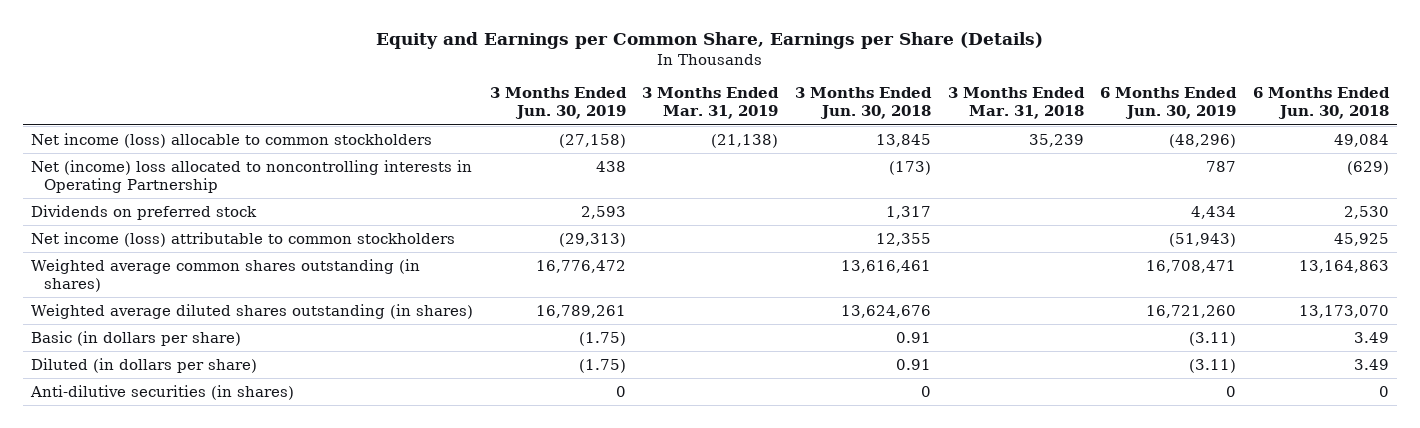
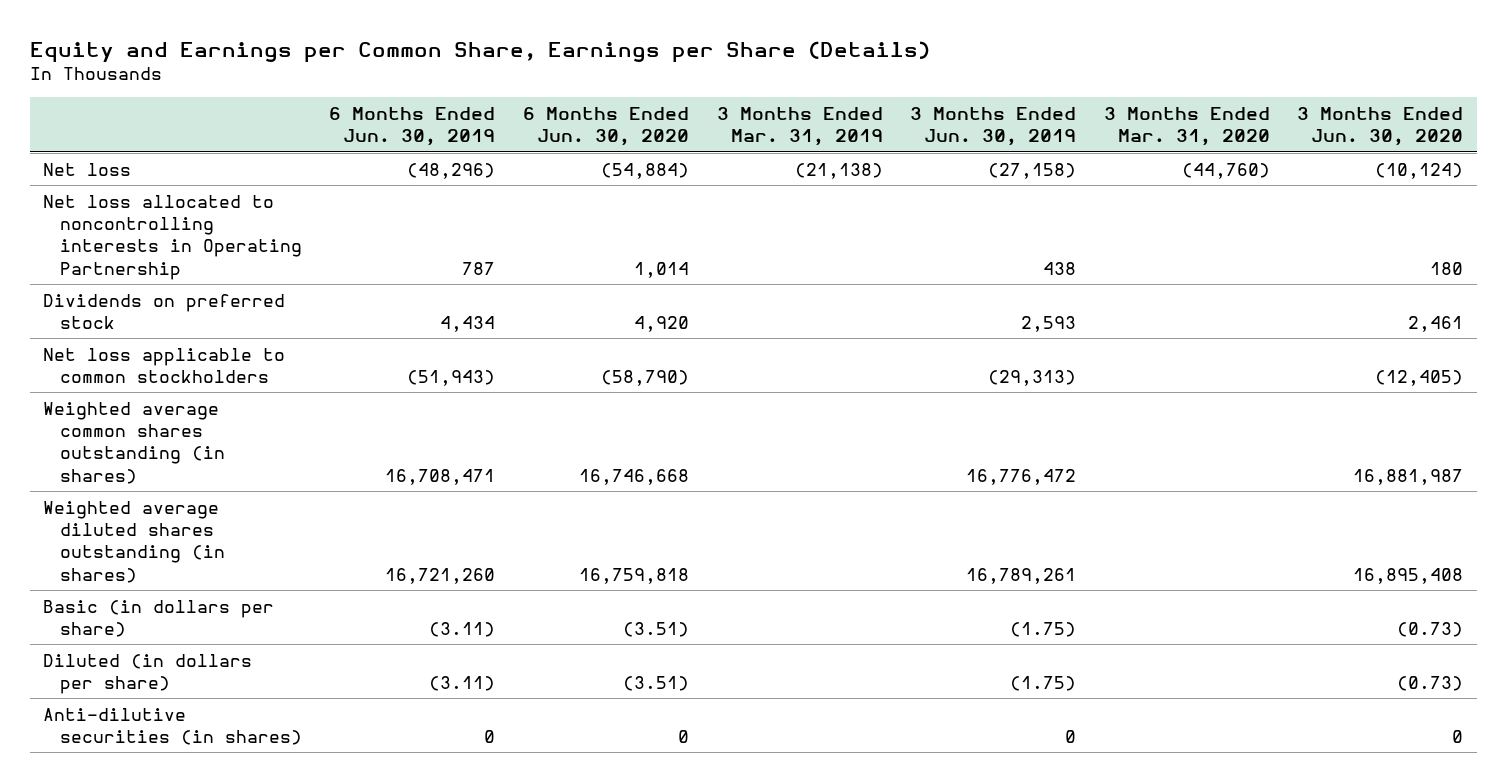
- | 3 Months Ended Jun. 30, 2019 | 3 Months Ended Mar. 31, 2019 | 3 Months Ended Jun. 30, 2018 | 3 Months Ended Mar. 31, 2018 | 6 Months Ended Jun. 30, 2019 | 6 Months Ended Jun. 30, 2018
+ | 6 Months Ended Jun. 30, 2019 | 6 Months Ended Jun. 30, 2020 | 3 Months Ended Mar. 31, 2019 | 3 Months Ended Jun. 30, 2019 | 3 Months Ended Mar. 31, 2020 | 3 Months Ended Jun. 30, 2020
- Net income (loss) allocable to common stockholders | (27,158) | (21,138) | 13,845 | 35,239 | (48,296) | 49,084
- Net (income) loss allocated to noncontrolling interests in Operating Partnership | 438 | | (173) | | 787 | (629)
+ Net loss | (48,296) | (54,884) | (21,138) | (27,158) | (44,760) | (10,124)
+ Net loss allocated to noncontrolling interests in Operating Partnership | 787 | 1,014 | | 438 | | 180
- Net income (loss) attributable to common stockholders | (29,313) | | 12,355 | | (51,943) | 45,925
+ Net loss applicable to common stockholders | (51,943) | (58,790) | | (29,313) | | (12,405)

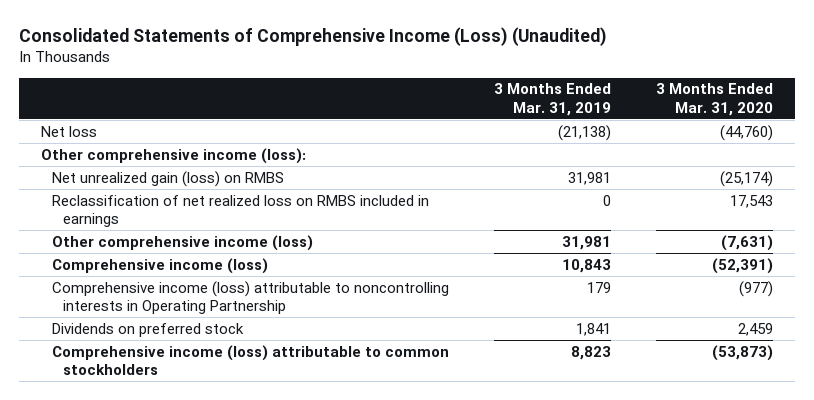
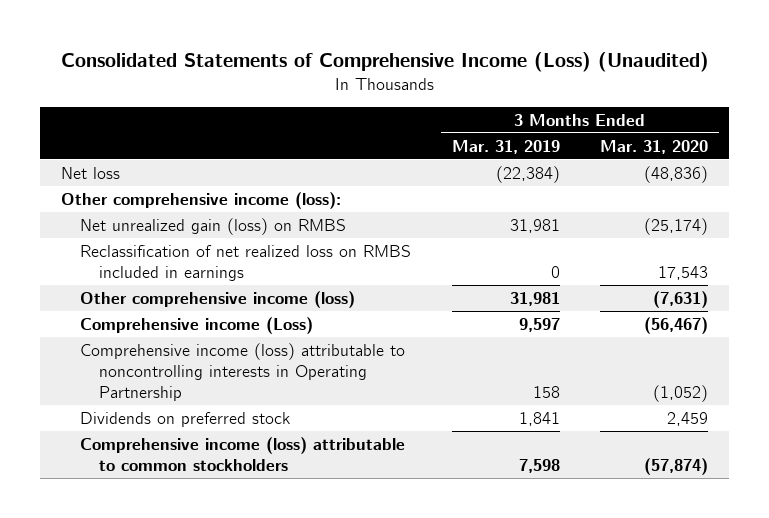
- Net loss | (21,138) | (44,760)
+ Net loss | (22,384) | (48,836)
- Comprehensive income (loss) | 10,843 | (52,391)
- Comprehensive income (loss) attributable to noncontrolling interests in Operating Partnership | 179 | (977)
+ Comprehensive income (Loss) | 9,597 | (56,467)
+ Comprehensive income (loss) attributable to noncontrolling interests in Operating Partnership | 158 | (1,052)
- Comprehensive income (loss) attributable to common stockholders | 8,823 | (53,873)
+ Comprehensive income (loss) attributable to common stockholders | 7,598 | (57,874)

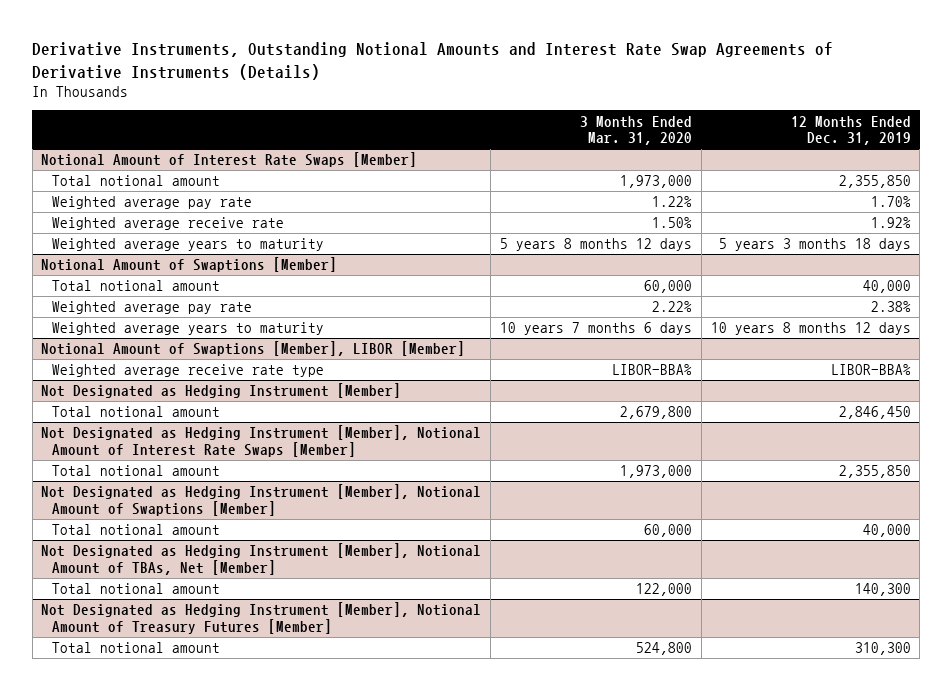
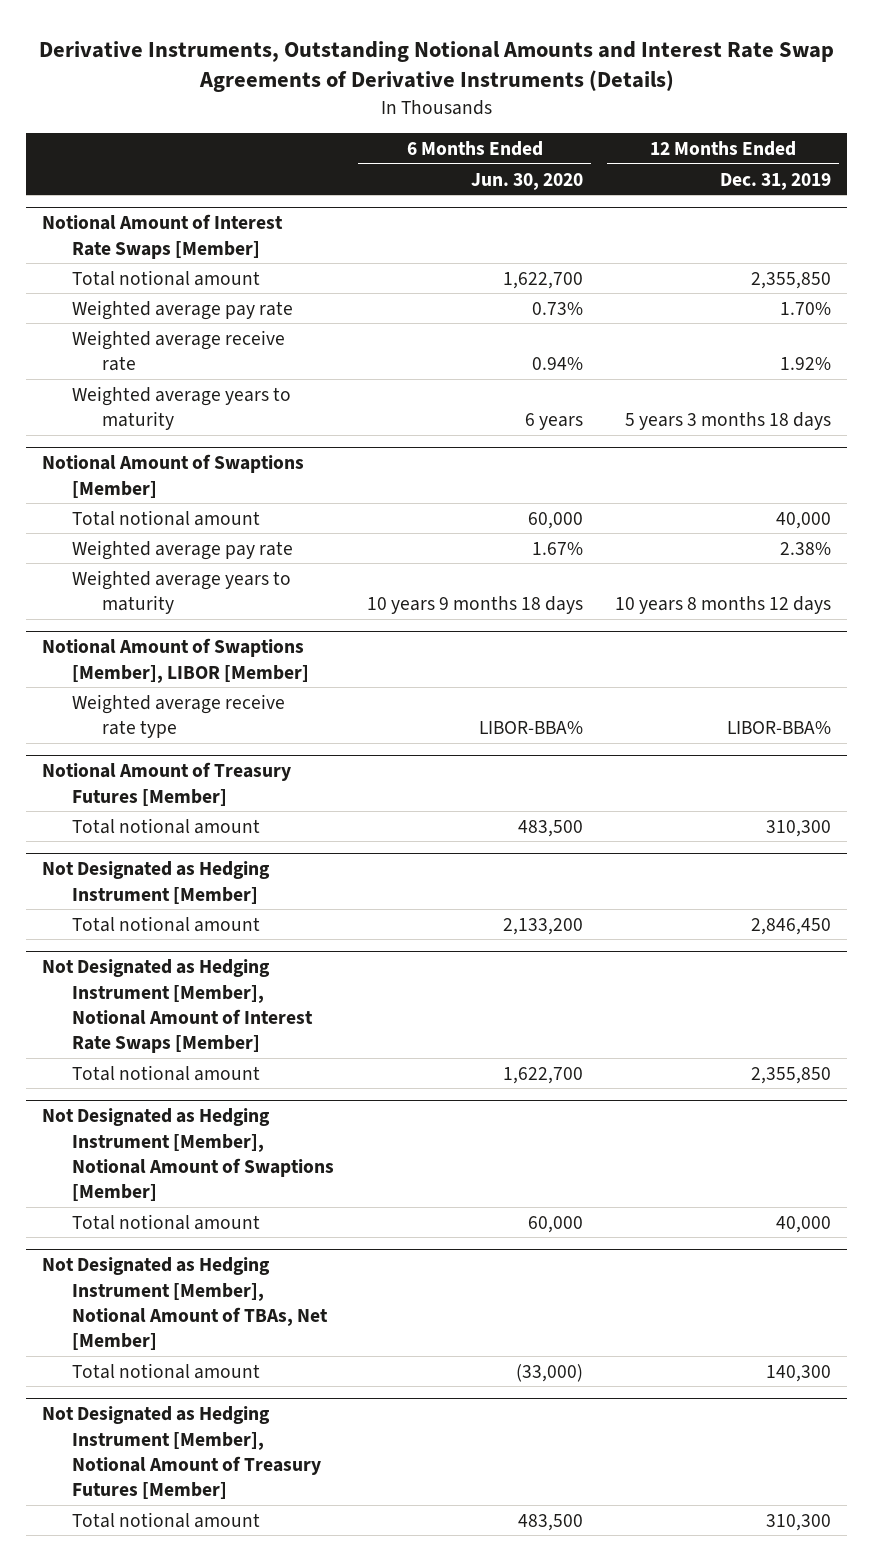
- | 3 Months Ended Mar. 31, 2020 | 12 Months Ended Dec. 31, 2019
+ | 6 Months Ended Jun. 30, 2020 | 12 Months Ended Dec. 31, 2019
+ Notional Amount of Treasury Futures [Member]
+ Total notional amount | 483,500 | 310,300

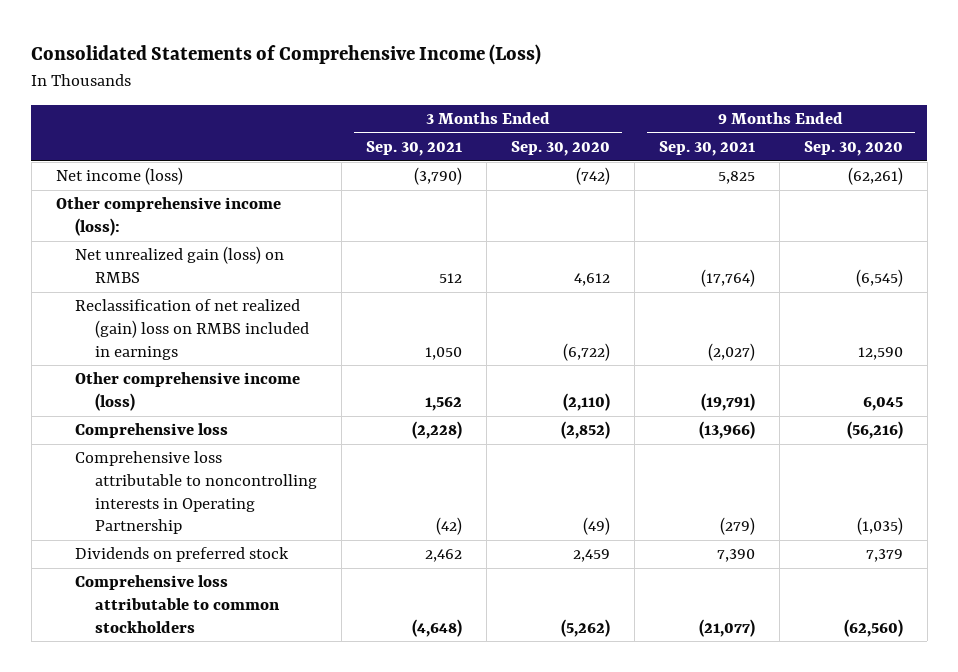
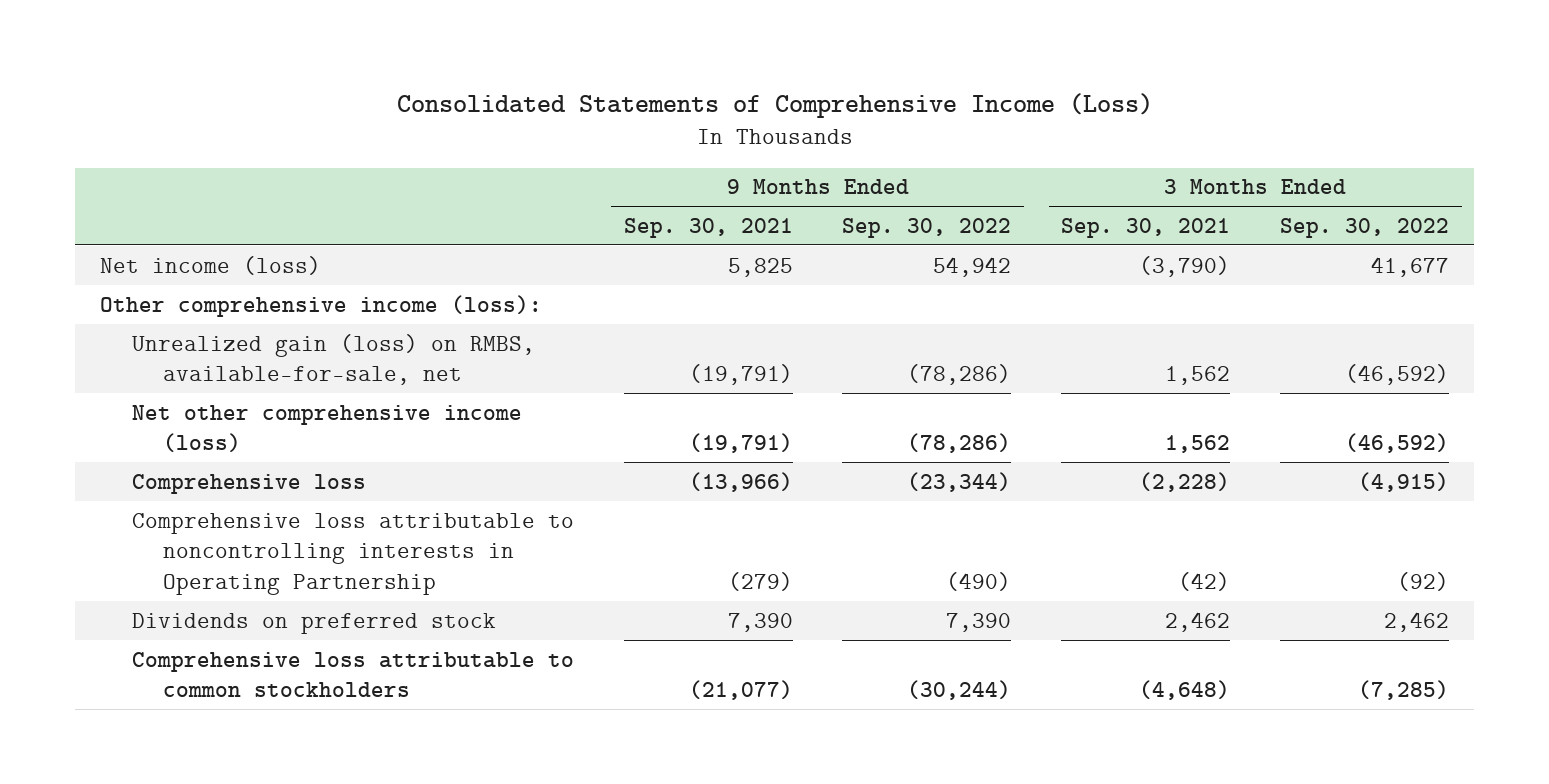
- | 3 Months Ended Sep. 30, 2021 | 3 Months Ended Sep. 30, 2020 | 9 Months Ended Sep. 30, 2021 | 9 Months Ended Sep. 30, 2020
+ | 9 Months Ended Sep. 30, 2021 | 9 Months Ended Sep. 30, 2022 | 3 Months Ended Sep. 30, 2021 | 3 Months Ended Sep. 30, 2022
- Net unrealized gain (loss) on RMBS | 512 | 4,612 | (17,764) | (6,545)
- Reclassification of net realized (gain) loss on RMBS included in earnings | 1,050 | (6,722) | (2,027) | 12,590
- Other comprehensive income (loss) | 1,562 | (2,110) | (19,791) | 6,045
+ Unrealized gain (loss) on RMBS, available-for-sale, net | (19,791) | (78,286) | 1,562 | (46,592)
+ Net other comprehensive income (loss) | (19,791) | (78,286) | 1,562 | (46,592)

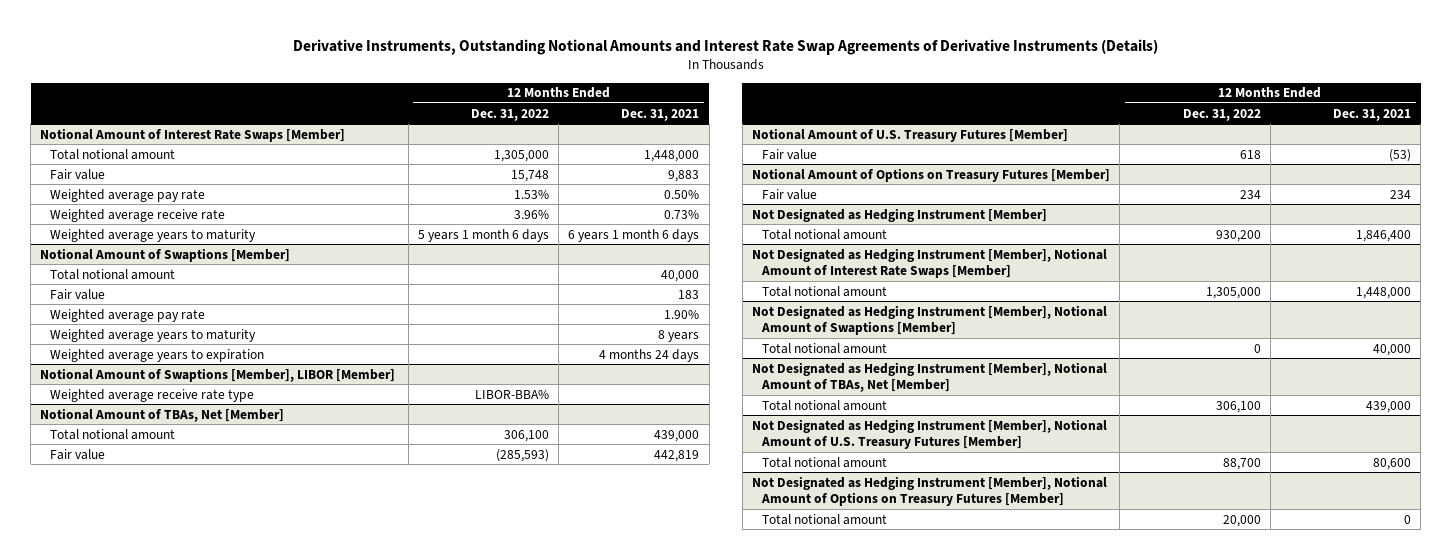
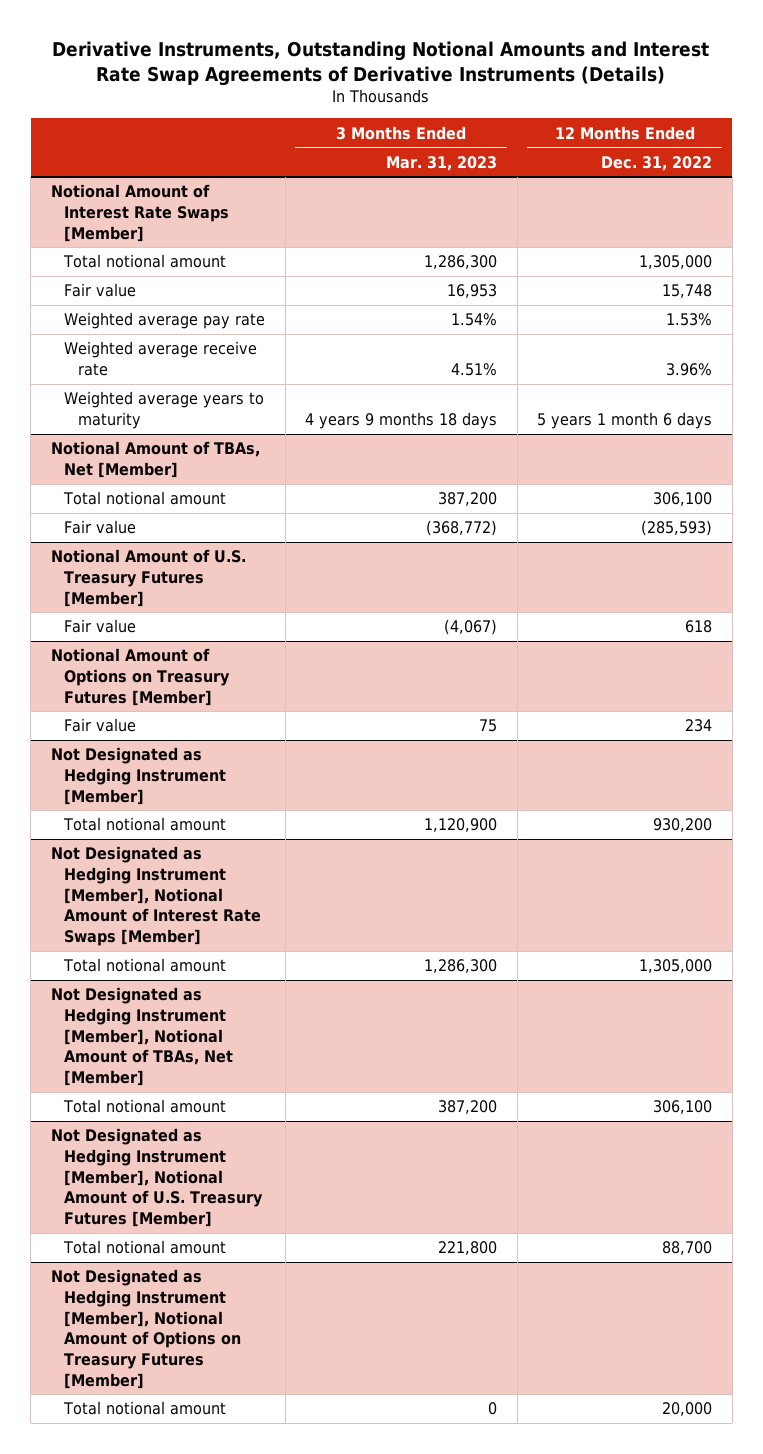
- | 12 Months Ended Dec. 31, 2022 | 12 Months Ended Dec. 31, 2021
+ | 3 Months Ended Mar. 31, 2023 | 12 Months Ended Dec. 31, 2022
- Notional Amount of Swaptions [Member]
- Total notional amount | | 40,000
- Fair value | | 183
- Weighted average pay rate | | 1.90%
- Weighted average years to maturity | | 8 years
- Weighted average years to expiration | | 4 months 24 days
- Notional Amount of Swaptions [Member], LIBOR [Member]
- Weighted average receive rate type | LIBOR-BBA% |
- Not Designated as Hedging Instrument [Member], Notional Amount of Swaptions [Member]
- Total notional amount | 0 | 40,000

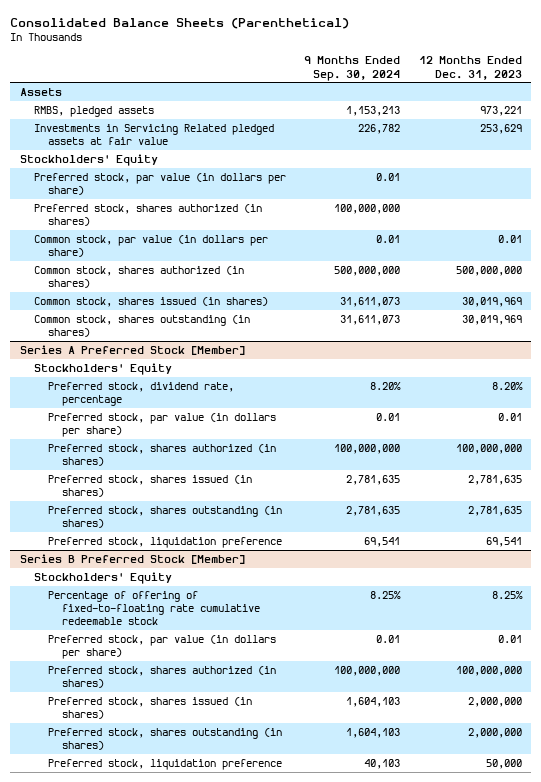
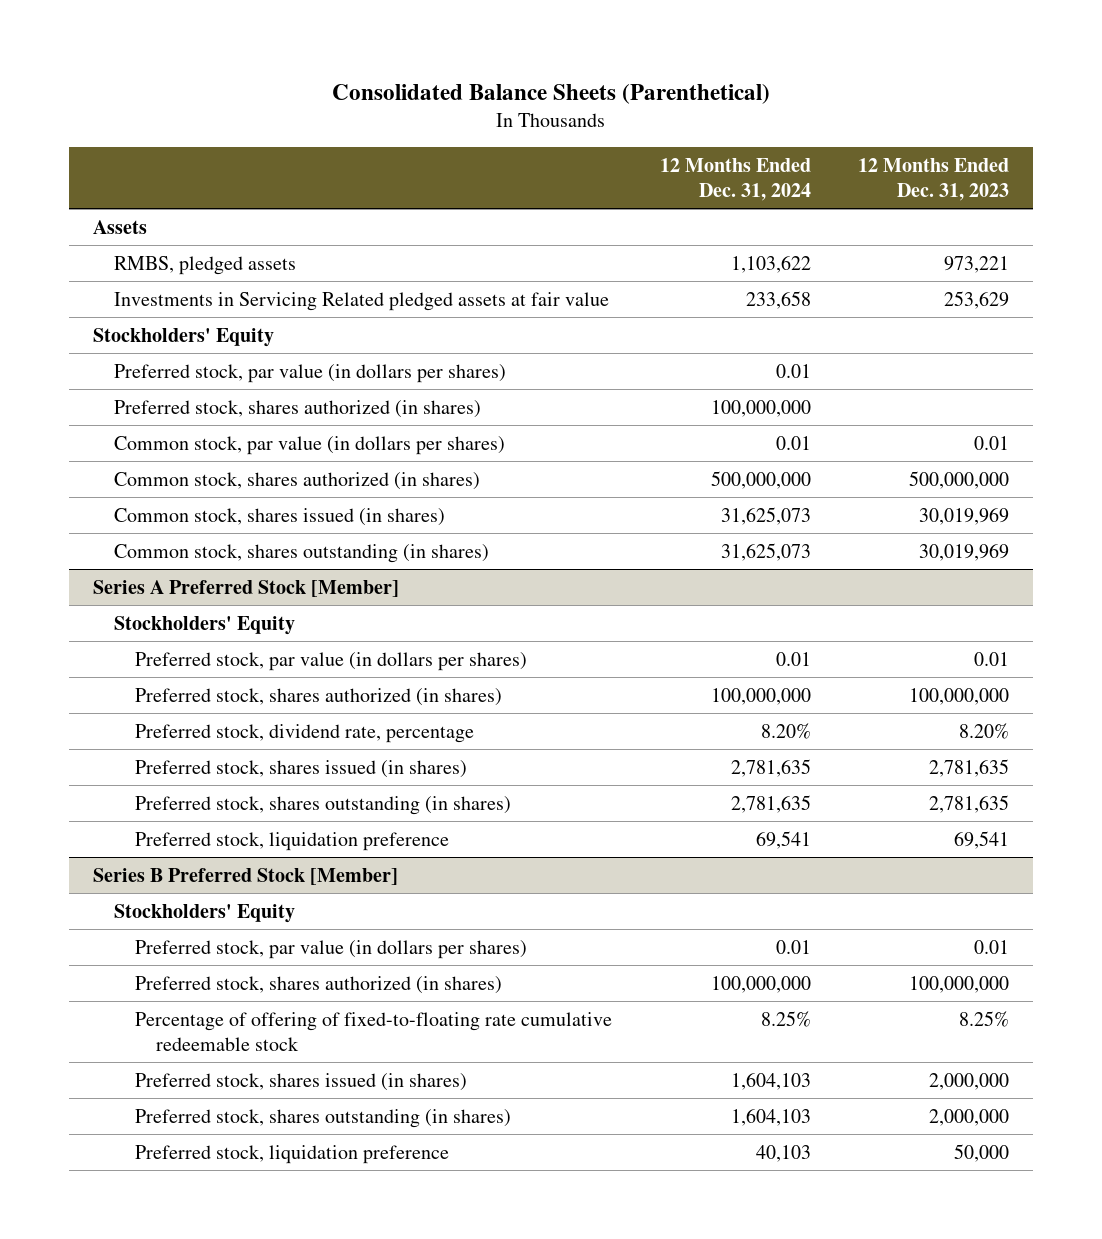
- | 9 Months Ended Sep. 30, 2024 | 12 Months Ended Dec. 31, 2023
+ | 12 Months Ended Dec. 31, 2024 | 12 Months Ended Dec. 31, 2023
- Preferred stock, par value (in dollars per share) | 0.01 |
+ Preferred stock, par value (in dollars per shares) | 0.01 |
- Common stock, par value (in dollars per share) | 0.01 | 0.01
+ Common stock, par value (in dollars per shares) | 0.01 | 0.01
@ Series A Preferred Stock [Member]
- Preferred stock, par value (in dollars per share) | 0.01 | 0.01
+ Preferred stock, par value (in dollars per shares) | 0.01 | 0.01
moved down: Preferred stock, dividend rate, percentage | 8.20% | 8.20%
@ Series B Preferred Stock [Member]
- Preferred stock, par value (in dollars per share) | 0.01 | 0.01
+ Preferred stock, par value (in dollars per shares) | 0.01 | 0.01
moved down: Percentage of offering of fixed-to-floating rate cumulative redeemable stock | 8.25% | 8.25%

